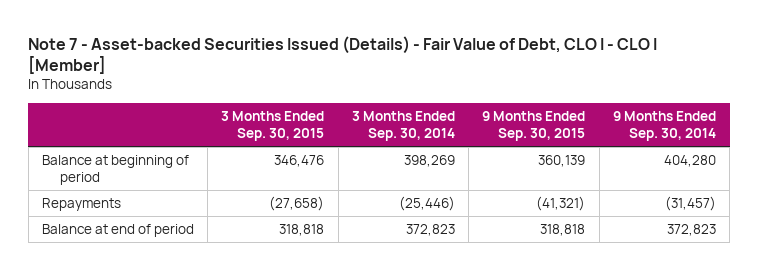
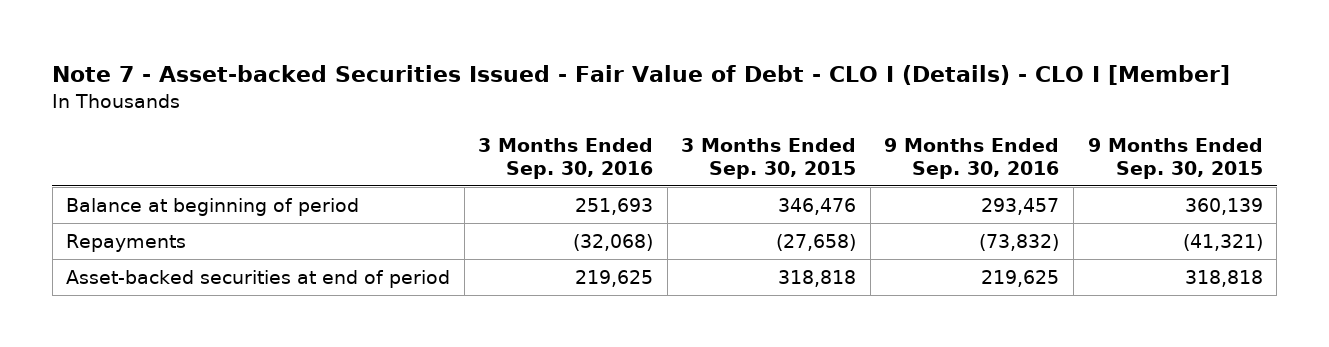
- Note 7 - Asset-backed Securities Issued (Details) - Fair Value of Debt, CLO I - CLO I [Member]
+ Note 7 - Asset-backed Securities Issued - Fair Value of Debt - CLO I (Details) - CLO I [Member]
- | 3 Months Ended Sep. 30, 2015 | 3 Months Ended Sep. 30, 2014 | 9 Months Ended Sep. 30, 2015 | 9 Months Ended Sep. 30, 2014
+ | 3 Months Ended Sep. 30, 2016 | 3 Months Ended Sep. 30, 2015 | 9 Months Ended Sep. 30, 2016 | 9 Months Ended Sep. 30, 2015
- Balance at end of period | 318,818 | 372,823 | 318,818 | 372,823
+ Asset-backed securities at end of period | 219,625 | 318,818 | 219,625 | 318,818

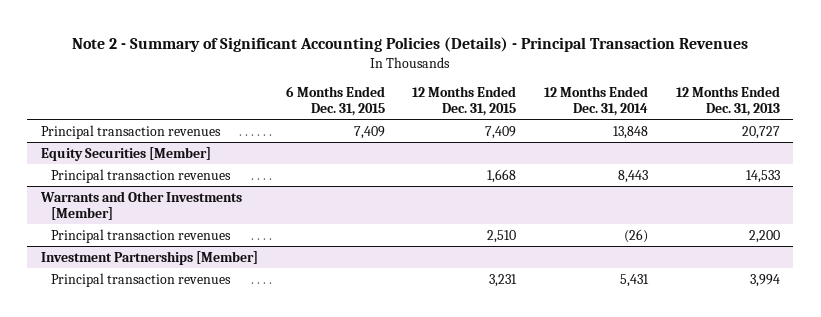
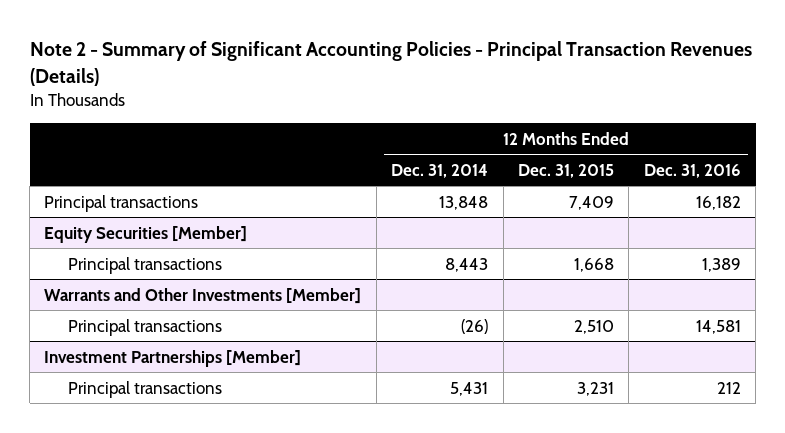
- Note 2 - Summary of Significant Accounting Policies (Details) - Principal Transaction Revenues
+ Note 2 - Summary of Significant Accounting Policies - Principal Transaction Revenues (Details)
- | 6 Months Ended Dec. 31, 2015 | 12 Months Ended Dec. 31, 2015 | 12 Months Ended Dec. 31, 2014 | 12 Months Ended Dec. 31, 2013
+ | 12 Months Ended Dec. 31, 2014 | 12 Months Ended Dec. 31, 2015 | 12 Months Ended Dec. 31, 2016
- Principal transaction revenues | 7,409 | 7,409 | 13,848 | 20,727
+ Principal transactions | 13,848 | 7,409 | 16,182
@ Equity Securities [Member]
- Principal transaction revenues | | 1,668 | 8,443 | 14,533
+ Principal transactions | 8,443 | 1,668 | 1,389
@ Warrants and Other Investments [Member]
- Principal transaction revenues | | 2,510 | (26) | 2,200
+ Principal transactions | (26) | 2,510 | 14,581
@ Investment Partnerships [Member]
- Principal transaction revenues | | 3,231 | 5,431 | 3,994
+ Principal transactions | 5,431 | 3,231 | 212

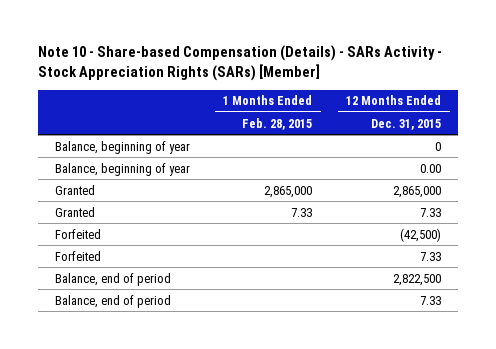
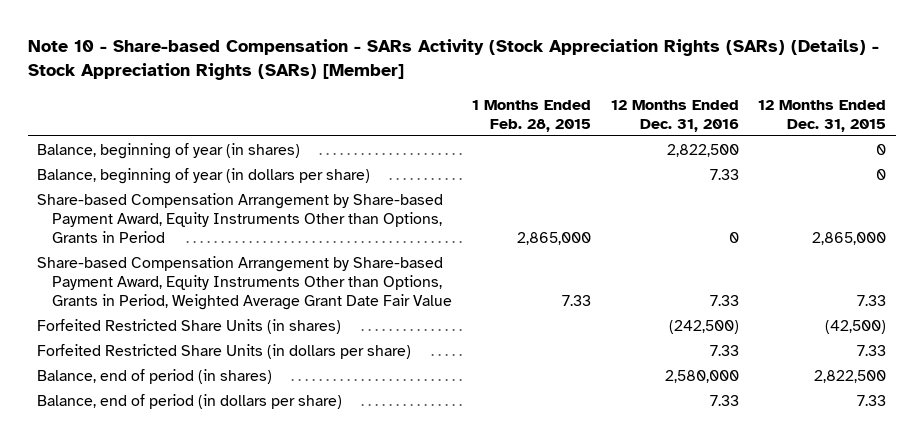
- Note 10 - Share-based Compensation (Details) - SARs Activity - Stock Appreciation Rights (SARs) [Member]
+ Note 10 - Share-based Compensation - SARs Activity (Stock Appreciation Rights (SARs) (Details) - Stock Appreciation Rights (SARs) [Member]
- | 1 Months Ended Feb. 28, 2015 | 12 Months Ended Dec. 31, 2015
+ | 1 Months Ended Feb. 28, 2015 | 12 Months Ended Dec. 31, 2016 | 12 Months Ended Dec. 31, 2015
- Balance, beginning of year | | 0
- Balance, beginning of year | | 0.00
- Granted | 2,865,000 | 2,865,000
- Granted | 7.33 | 7.33
- Forfeited | | (42,500)
- Forfeited | | 7.33
- Balance, end of period | | 2,822,500
- Balance, end of period | | 7.33
+ Balance, beginning of year (in shares) | | 2,822,500 | 0
+ Balance, beginning of year (in dollars per share) | | 7.33 | 0
+ Share-based Compensation Arrangement by Share-based Payment Award, Equity Instruments Other than Options, Grants in Period | 2,865,000 | 0 | 2,865,000
+ Share-based Compensation Arrangement by Share-based Payment Award, Equity Instruments Other than Options, Grants in Period, Weighted Average Grant Date Fair Value | 7.33 | 7.33 | 7.33
+ Forfeited Restricted Share Units (in shares) | | (242,500) | (42,500)
+ Forfeited Restricted Share Units (in dollars per share) | | 7.33 | 7.33
+ Balance, end of period (in shares) | | 2,580,000 | 2,822,500
+ Balance, end of period (in dollars per share) | | 7.33 | 7.33

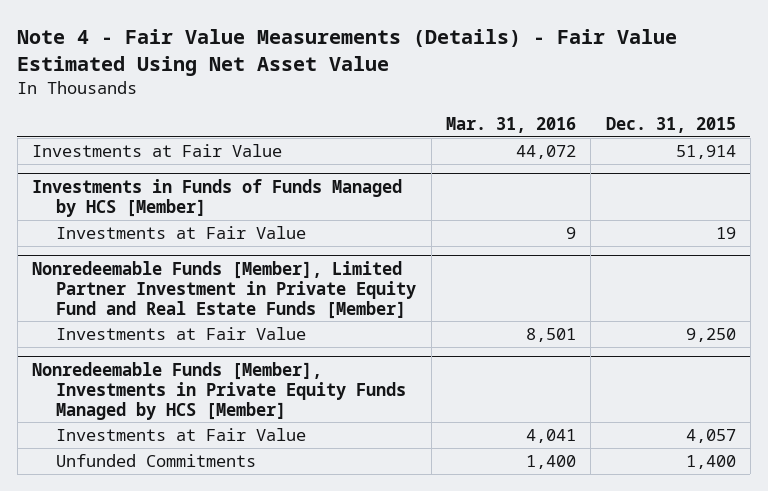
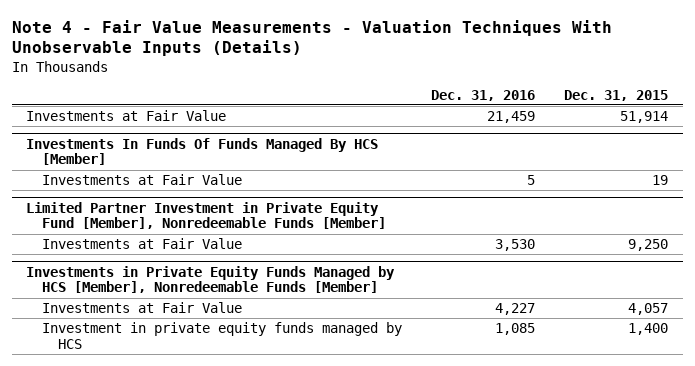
- Note 4 - Fair Value Measurements (Details) - Fair Value Estimated Using Net Asset Value
+ Note 4 - Fair Value Measurements - Valuation Techniques With Unobservable Inputs (Details)
- | Mar. 31, 2016 | Dec. 31, 2015
+ | Dec. 31, 2016 | Dec. 31, 2015
- Investments in Funds of Funds Managed by HCS [Member]
+ Investments In Funds Of Funds Managed By HCS [Member]
- Nonredeemable Funds [Member], Limited Partner Investment in Private Equity Fund and Real Estate Funds [Member]
+ Limited Partner Investment in Private Equity Fund [Member], Nonredeemable Funds [Member]
- Nonredeemable Funds [Member], Investments in Private Equity Funds Managed by HCS [Member]
+ Investments in Private Equity Funds Managed by HCS [Member], Nonredeemable Funds [Member]
- Unfunded Commitments | 1,400 | 1,400
+ Investment in private equity funds managed by HCS | 1,085 | 1,400

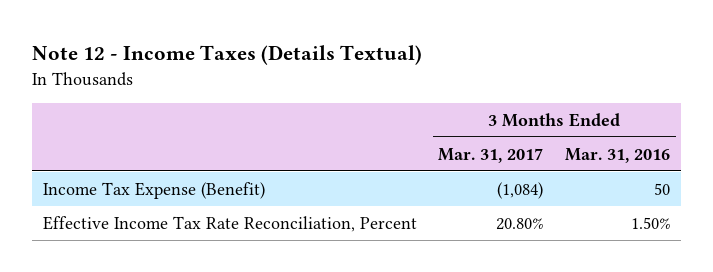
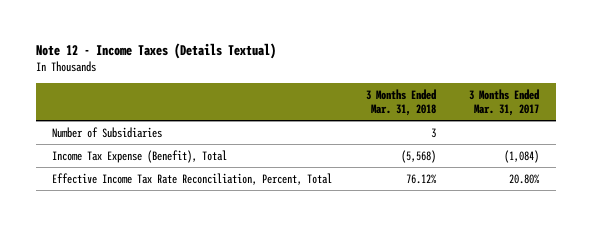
- | 3 Months Ended Mar. 31, 2017 | 3 Months Ended Mar. 31, 2016
+ | 3 Months Ended Mar. 31, 2018 | 3 Months Ended Mar. 31, 2017
- Income Tax Expense (Benefit) | (1,084) | 50
- Effective Income Tax Rate Reconciliation, Percent | 20.80% | 1.50%
+ Number of Subsidiaries | 3 |
+ Income Tax Expense (Benefit), Total | (5,568) | (1,084)
+ Effective Income Tax Rate Reconciliation, Percent, Total | 76.12% | 20.80%

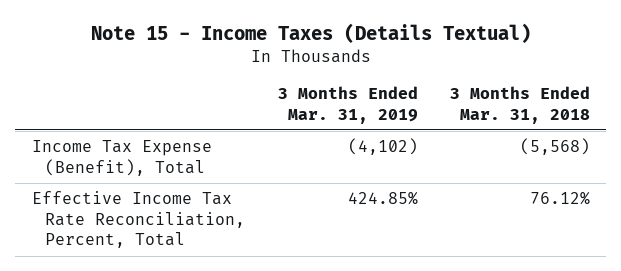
- Note 12 - Income Taxes (Details Textual)
+ Note 15 - Income Taxes (Details Textual)
- | 3 Months Ended Mar. 31, 2018 | 3 Months Ended Mar. 31, 2017
+ | 3 Months Ended Mar. 31, 2019 | 3 Months Ended Mar. 31, 2018
- Number of Subsidiaries | 3 |

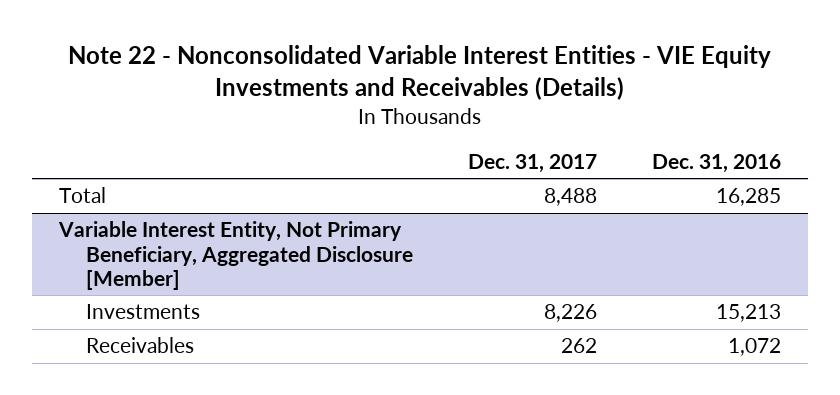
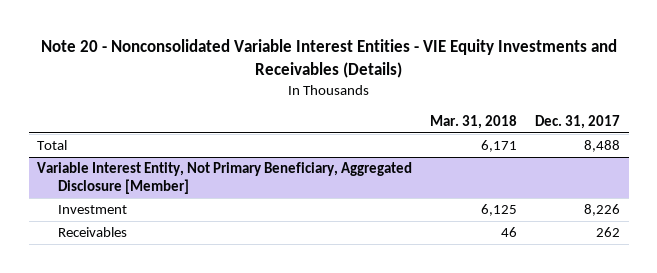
- Note 22 - Nonconsolidated Variable Interest Entities - VIE Equity Investments and Receivables (Details)
+ Note 20 - Nonconsolidated Variable Interest Entities - VIE Equity Investments and Receivables (Details)
- | Dec. 31, 2017 | Dec. 31, 2016
+ | Mar. 31, 2018 | Dec. 31, 2017
@ Variable Interest Entity, Not Primary Beneficiary, Aggregated Disclosure [Member]
- Investments | 8,226 | 15,213
+ Investment | 6,125 | 8,226

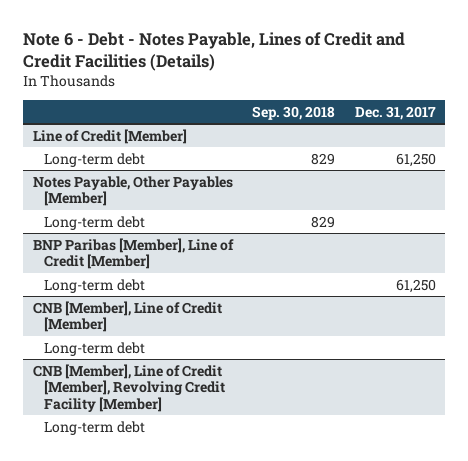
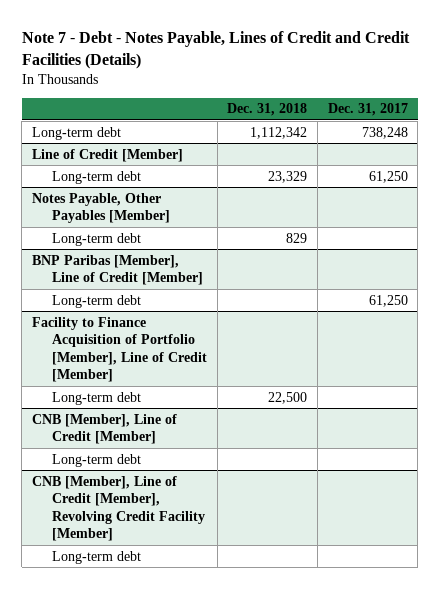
- Note 6 - Debt - Notes Payable, Lines of Credit and Credit Facilities (Details)
+ Note 7 - Debt - Notes Payable, Lines of Credit and Credit Facilities (Details)
- | Sep. 30, 2018 | Dec. 31, 2017
+ | Dec. 31, 2018 | Dec. 31, 2017
+ Long-term debt | 1,112,342 | 738,248
+ Facility to Finance Acquisition of Portfolio [Member], Line of Credit [Member]
+ Long-term debt | 22,500 |

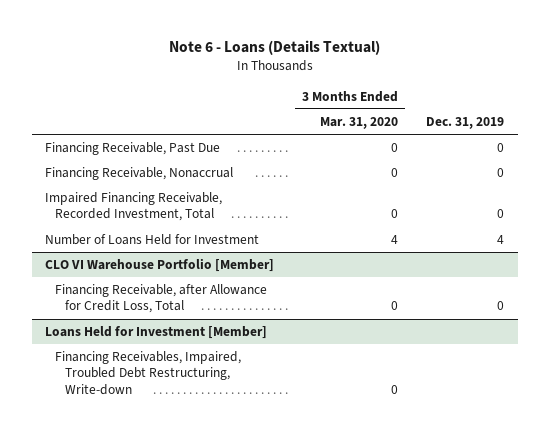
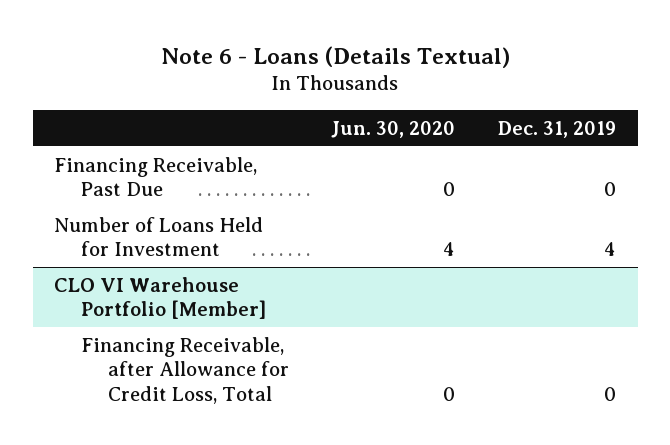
- | 3 Months Ended Mar. 31, 2020 | Dec. 31, 2019
+ | Jun. 30, 2020 | Dec. 31, 2019
- Financing Receivable, Nonaccrual | 0 | 0
- Impaired Financing Receivable, Recorded Investment, Total | 0 | 0
- Loans Held for Investment [Member]
- Financing Receivables, Impaired, Troubled Debt Restructuring, Write-down | 0 |

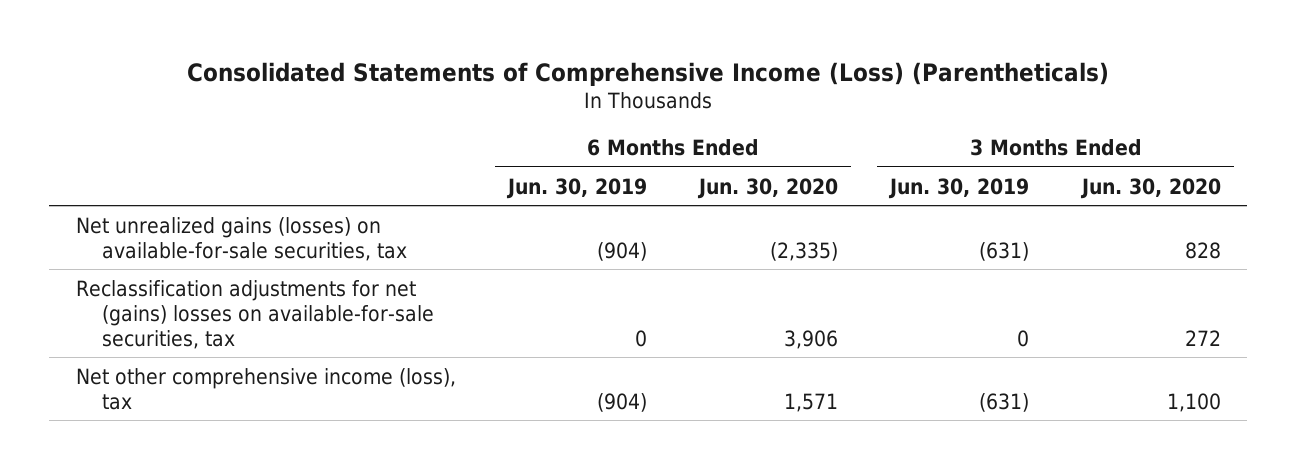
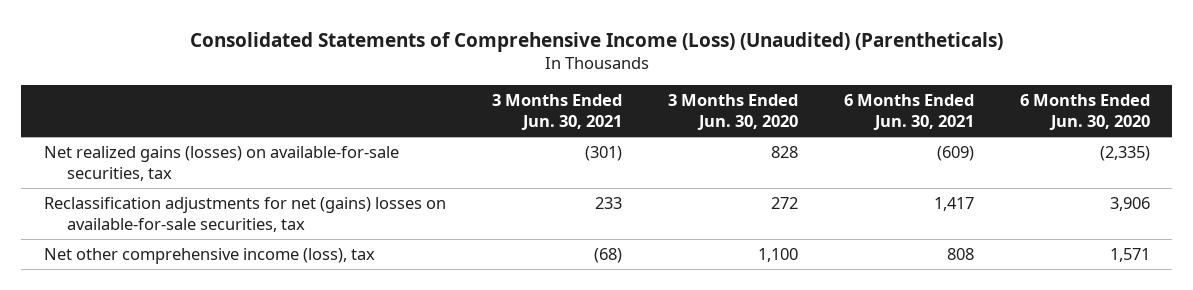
- Consolidated Statements of Comprehensive Income (Loss) (Parentheticals)
+ Consolidated Statements of Comprehensive Income (Loss) (Unaudited) (Parentheticals)
- | 6 Months Ended Jun. 30, 2019 | 6 Months Ended Jun. 30, 2020 | 3 Months Ended Jun. 30, 2019 | 3 Months Ended Jun. 30, 2020
+ | 3 Months Ended Jun. 30, 2021 | 3 Months Ended Jun. 30, 2020 | 6 Months Ended Jun. 30, 2021 | 6 Months Ended Jun. 30, 2020
- Net unrealized gains (losses) on available-for-sale securities, tax | (904) | (2,335) | (631) | 828
+ Net realized gains (losses) on available-for-sale securities, tax | (301) | 828 | (609) | (2,335)

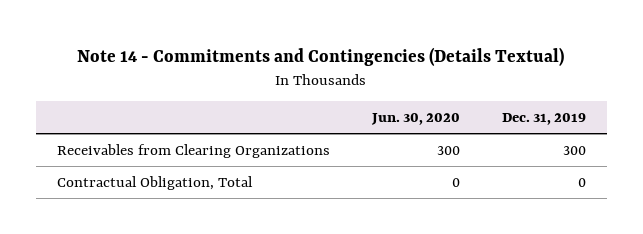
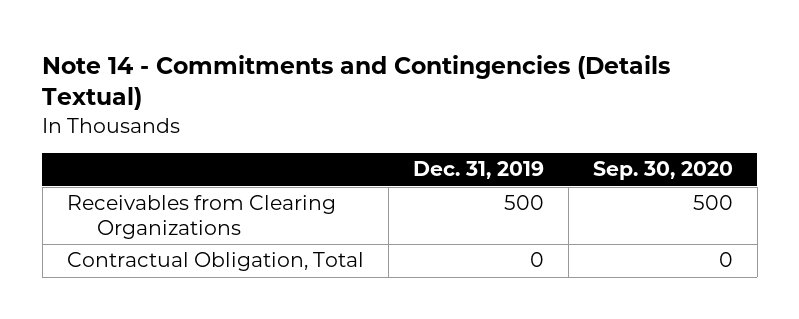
- | Jun. 30, 2020 | Dec. 31, 2019
+ | Dec. 31, 2019 | Sep. 30, 2020
- Receivables from Clearing Organizations | 300 | 300
+ Receivables from Clearing Organizations | 500 | 500

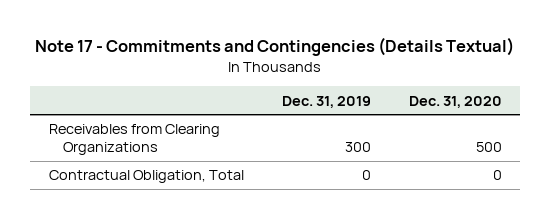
- Note 14 - Commitments and Contingencies (Details Textual)
+ Note 17 - Commitments and Contingencies (Details Textual)
- | Dec. 31, 2019 | Sep. 30, 2020
+ | Dec. 31, 2019 | Dec. 31, 2020
- Receivables from Clearing Organizations | 500 | 500
+ Receivables from Clearing Organizations | 300 | 500

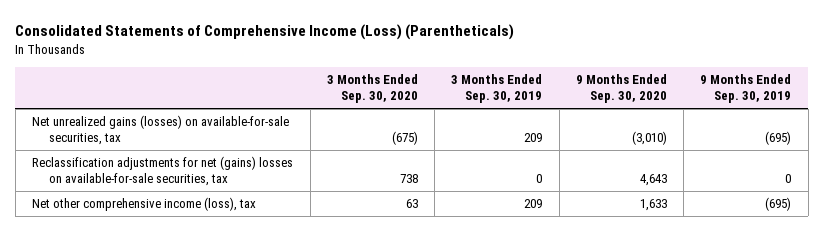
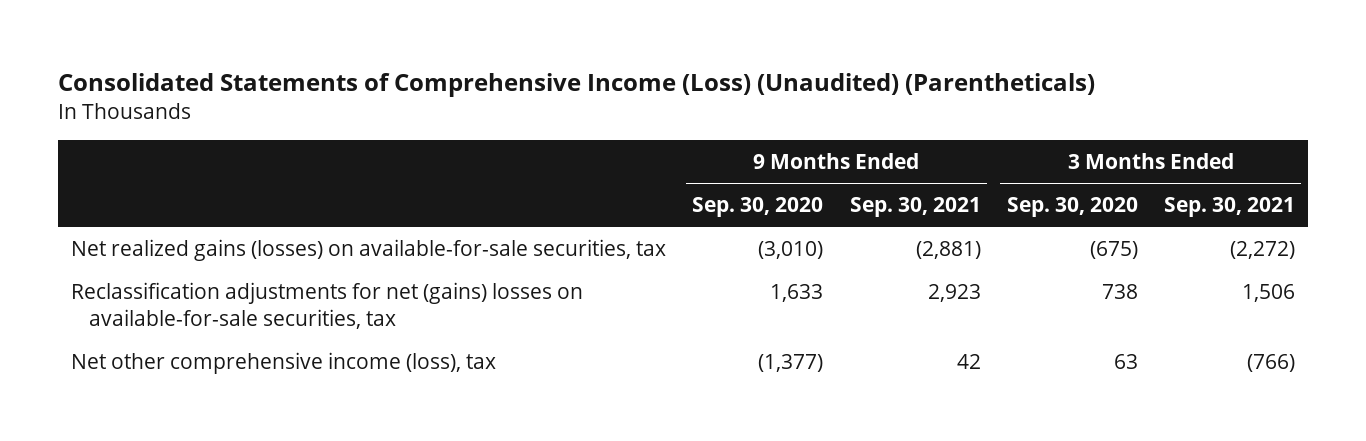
- Consolidated Statements of Comprehensive Income (Loss) (Parentheticals)
+ Consolidated Statements of Comprehensive Income (Loss) (Unaudited) (Parentheticals)
- | 3 Months Ended Sep. 30, 2020 | 3 Months Ended Sep. 30, 2019 | 9 Months Ended Sep. 30, 2020 | 9 Months Ended Sep. 30, 2019
+ | 9 Months Ended Sep. 30, 2020 | 9 Months Ended Sep. 30, 2021 | 3 Months Ended Sep. 30, 2020 | 3 Months Ended Sep. 30, 2021
- Net unrealized gains (losses) on available-for-sale securities, tax | (675) | 209 | (3,010) | (695)
- Reclassification adjustments for net (gains) losses on available-for-sale securities, tax | 738 | 0 | 4,643 | 0
- Net other comprehensive income (loss), tax | 63 | 209 | 1,633 | (695)
+ Net realized gains (losses) on available-for-sale securities, tax | (3,010) | (2,881) | (675) | (2,272)
+ Reclassification adjustments for net (gains) losses on available-for-sale securities, tax | 1,633 | 2,923 | 738 | 1,506
+ Net other comprehensive income (loss), tax | (1,377) | 42 | 63 | (766)

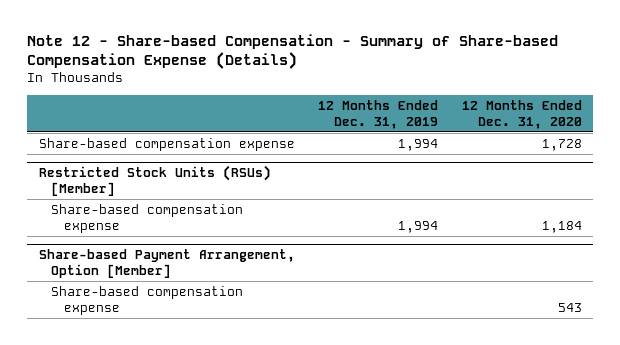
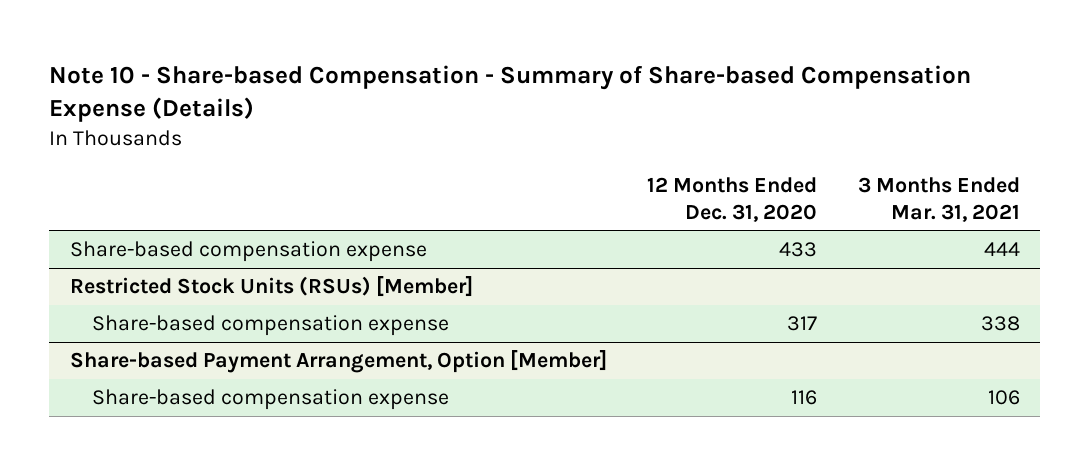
- Note 12 - Share-based Compensation - Summary of Share-based Compensation Expense (Details)
+ Note 10 - Share-based Compensation - Summary of Share-based Compensation Expense (Details)
- | 12 Months Ended Dec. 31, 2019 | 12 Months Ended Dec. 31, 2020
+ | 12 Months Ended Dec. 31, 2020 | 3 Months Ended Mar. 31, 2021
- Share-based compensation expense | 1,994 | 1,728
+ Share-based compensation expense | 433 | 444
@ Restricted Stock Units (RSUs) [Member]
- Share-based compensation expense | 1,994 | 1,184
+ Share-based compensation expense | 317 | 338
@ Share-based Payment Arrangement, Option [Member]
- Share-based compensation expense | | 543
+ Share-based compensation expense | 116 | 106

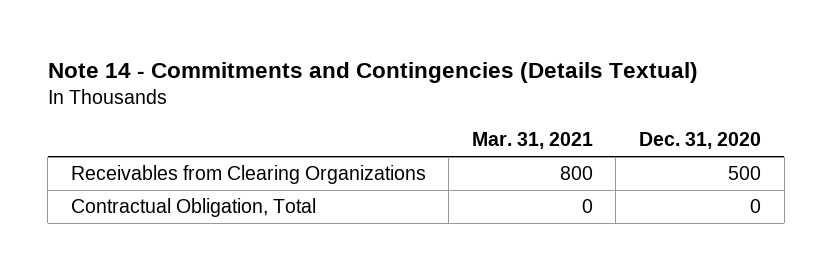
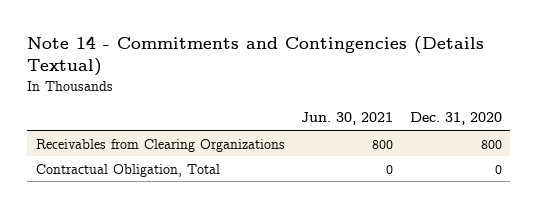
- | Mar. 31, 2021 | Dec. 31, 2020
+ | Jun. 30, 2021 | Dec. 31, 2020
- Receivables from Clearing Organizations | 800 | 500
+ Receivables from Clearing Organizations | 800 | 800

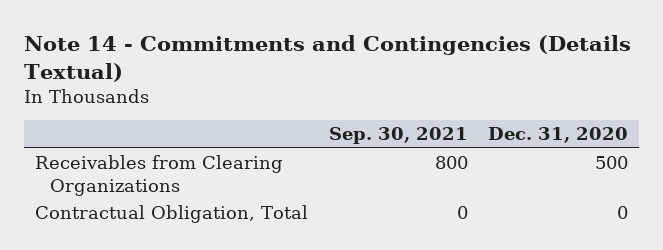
- | Jun. 30, 2021 | Dec. 31, 2020
+ | Sep. 30, 2021 | Dec. 31, 2020
- Receivables from Clearing Organizations | 800 | 800
+ Receivables from Clearing Organizations | 800 | 500

